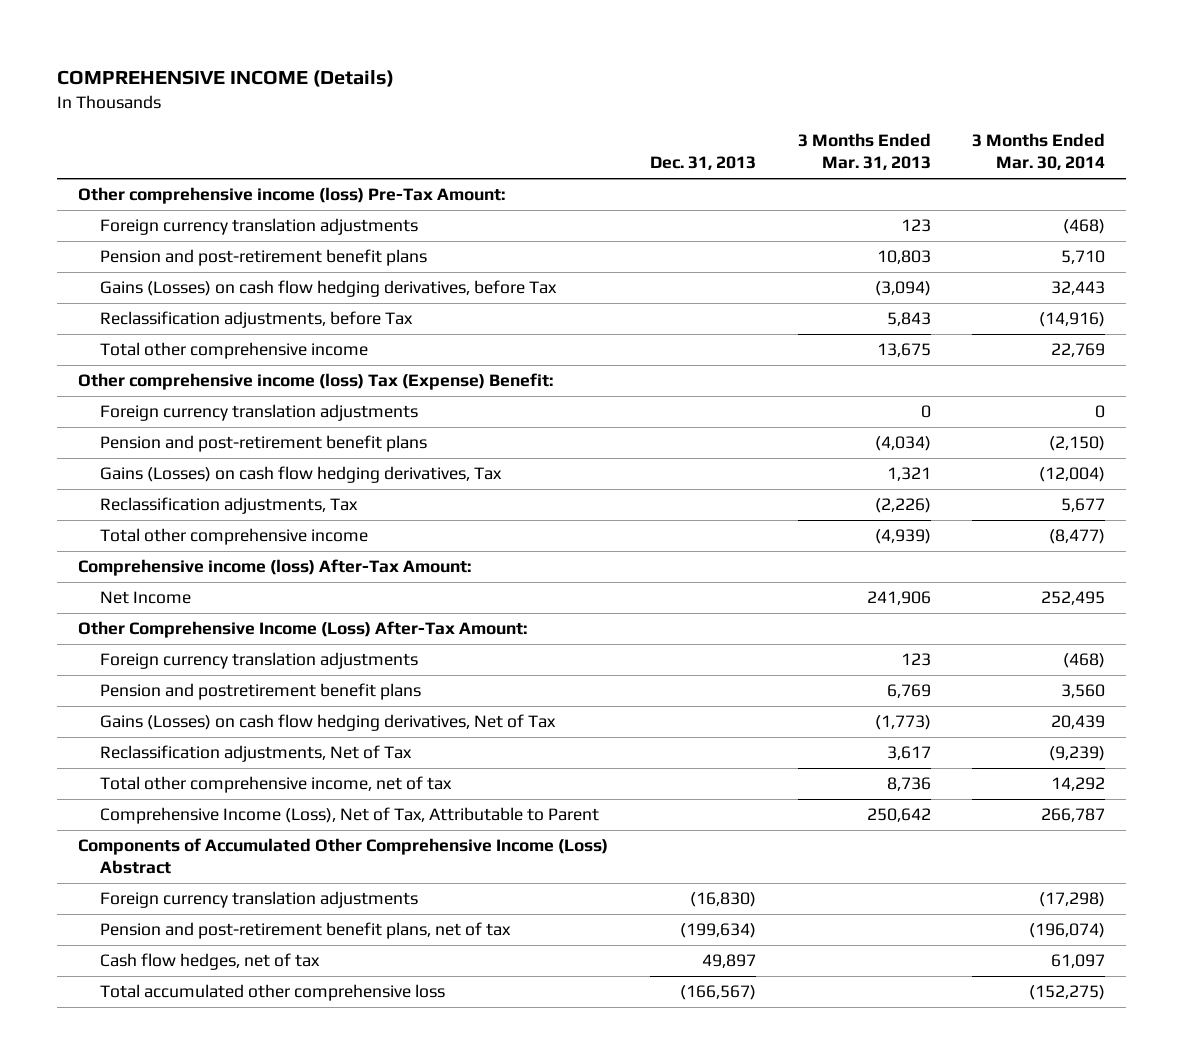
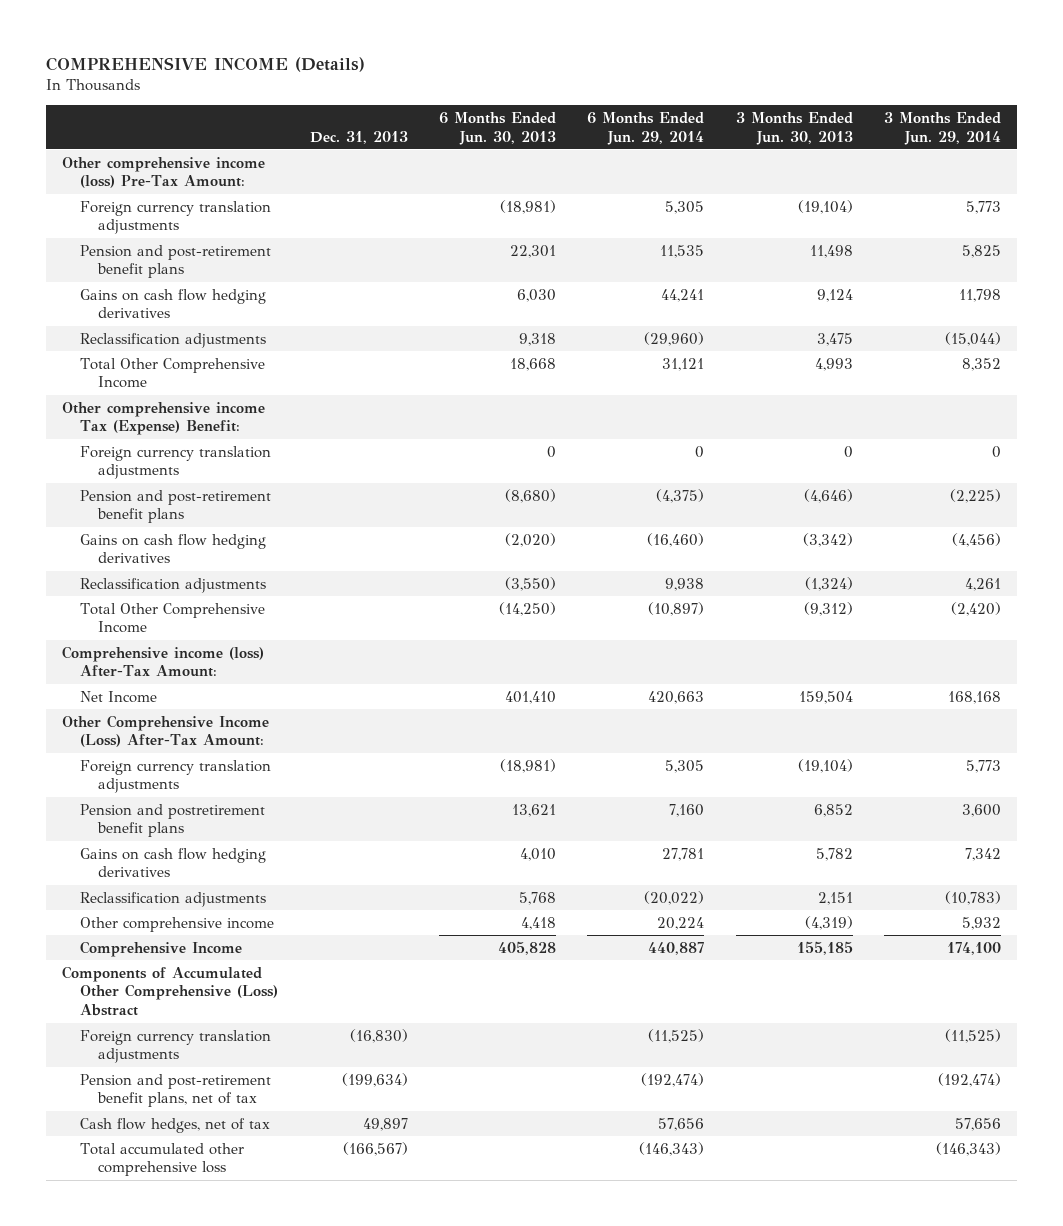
- | Dec. 31, 2013 | 3 Months Ended Mar. 31, 2013 | 3 Months Ended Mar. 30, 2014
+ | Dec. 31, 2013 | 6 Months Ended Jun. 30, 2013 | 6 Months Ended Jun. 29, 2014 | 3 Months Ended Jun. 30, 2013 | 3 Months Ended Jun. 29, 2014
- Gains (Losses) on cash flow hedging derivatives, before Tax | | (3,094) | 32,443
- Reclassification adjustments, before Tax | | 5,843 | (14,916)
- Total other comprehensive income | | 13,675 | 22,769
- Other comprehensive income (loss) Tax (Expense) Benefit:
+ Gains on cash flow hedging derivatives | | 6,030 | 44,241 | 9,124 | 11,798
+ Reclassification adjustments | | 9,318 | (29,960) | 3,475 | (15,044)
+ Total Other Comprehensive Income | | 18,668 | 31,121 | 4,993 | 8,352
+ Other comprehensive income Tax (Expense) Benefit:
- Gains (Losses) on cash flow hedging derivatives, Tax | | 1,321 | (12,004)
- Reclassification adjustments, Tax | | (2,226) | 5,677
- Total other comprehensive income | | (4,939) | (8,477)
+ Gains on cash flow hedging derivatives | | (2,020) | (16,460) | (3,342) | (4,456)
+ Reclassification adjustments | | (3,550) | 9,938 | (1,324) | 4,261
+ Total Other Comprehensive Income | | (14,250) | (10,897) | (9,312) | (2,420)
- Gains (Losses) on cash flow hedging derivatives, Net of Tax | | (1,773) | 20,439
- Reclassification adjustments, Net of Tax | | 3,617 | (9,239)
- Total other comprehensive income, net of tax | | 8,736 | 14,292
- Comprehensive Income (Loss), Net of Tax, Attributable to Parent | | 250,642 | 266,787
- Components of Accumulated Other Comprehensive Income (Loss) Abstract
+ Gains on cash flow hedging derivatives | | 4,010 | 27,781 | 5,782 | 7,342
+ Reclassification adjustments | | 5,768 | (20,022) | 2,151 | (10,783)
+ Other comprehensive income | | 4,418 | 20,224 | (4,319) | 5,932
+ Comprehensive Income | | 405,828 | 440,887 | 155,185 | 174,100
+ Components of Accumulated Other Comprehensive (Loss) Abstract

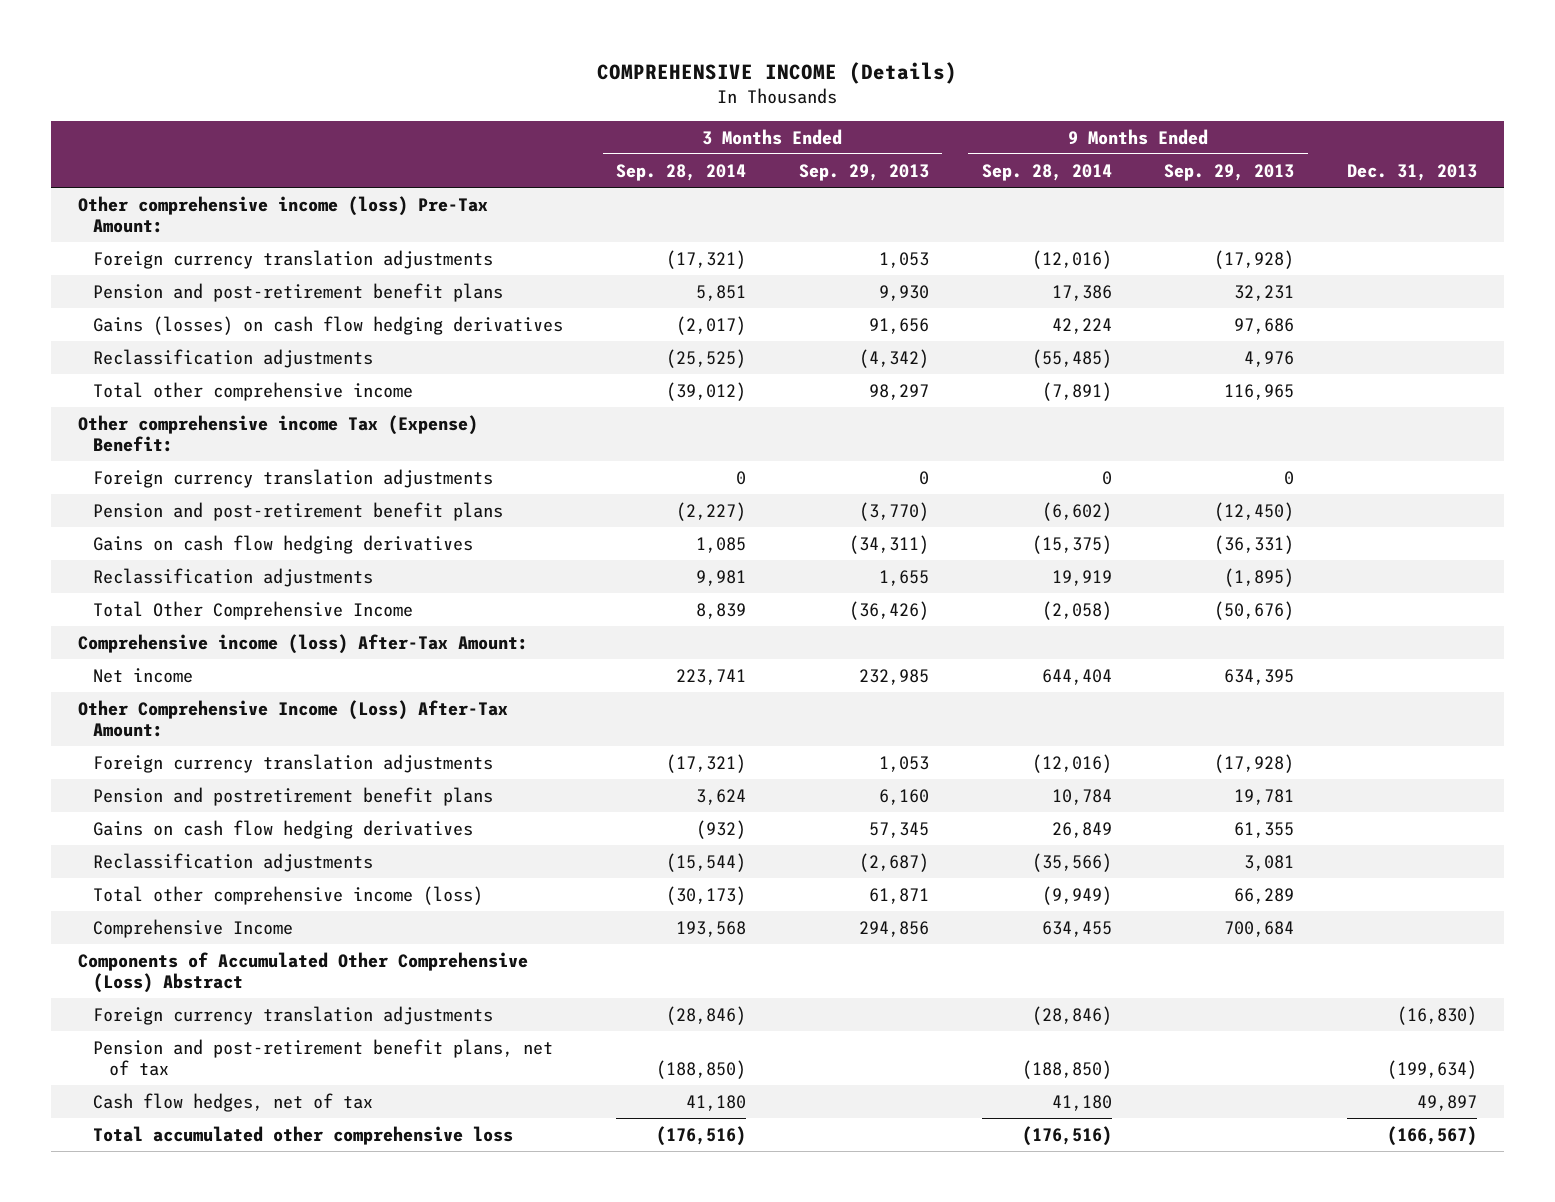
- | Dec. 31, 2013 | 6 Months Ended Jun. 30, 2013 | 6 Months Ended Jun. 29, 2014 | 3 Months Ended Jun. 30, 2013 | 3 Months Ended Jun. 29, 2014
+ | 3 Months Ended Sep. 28, 2014 | 3 Months Ended Sep. 29, 2013 | 9 Months Ended Sep. 28, 2014 | 9 Months Ended Sep. 29, 2013 | Dec. 31, 2013
- Gains on cash flow hedging derivatives | | 6,030 | 44,241 | 9,124 | 11,798
+ Gains (losses) on cash flow hedging derivatives | (2,017) | 91,656 | 42,224 | 97,686 |
- Total Other Comprehensive Income | | 18,668 | 31,121 | 4,993 | 8,352
+ Total other comprehensive income | (39,012) | 98,297 | (7,891) | 116,965 |
- Net Income | | 401,410 | 420,663 | 159,504 | 168,168
+ Net income | 223,741 | 232,985 | 644,404 | 634,395 |
- Other comprehensive income | | 4,418 | 20,224 | (4,319) | 5,932
+ Total other comprehensive income (loss) | (30,173) | 61,871 | (9,949) | 66,289 |

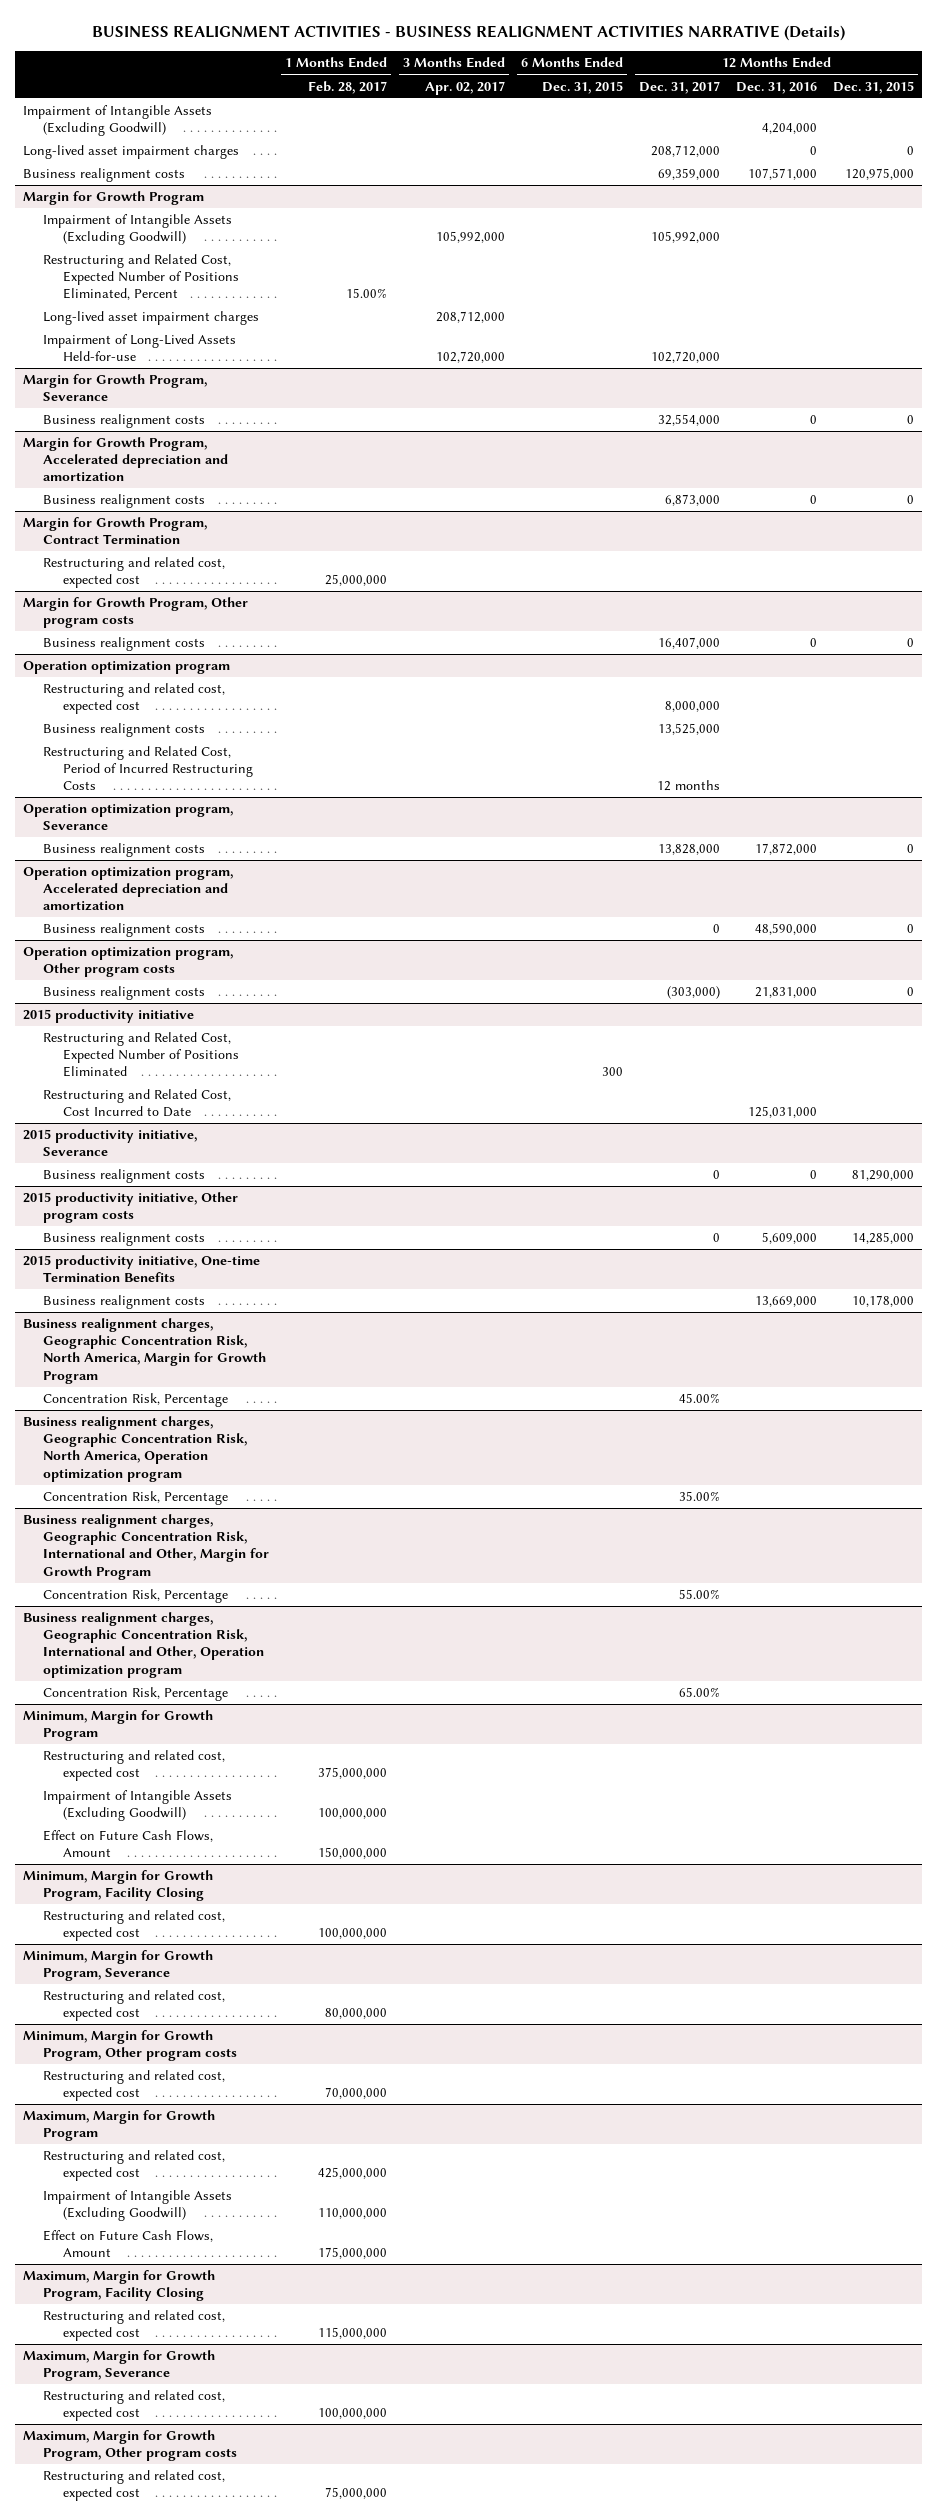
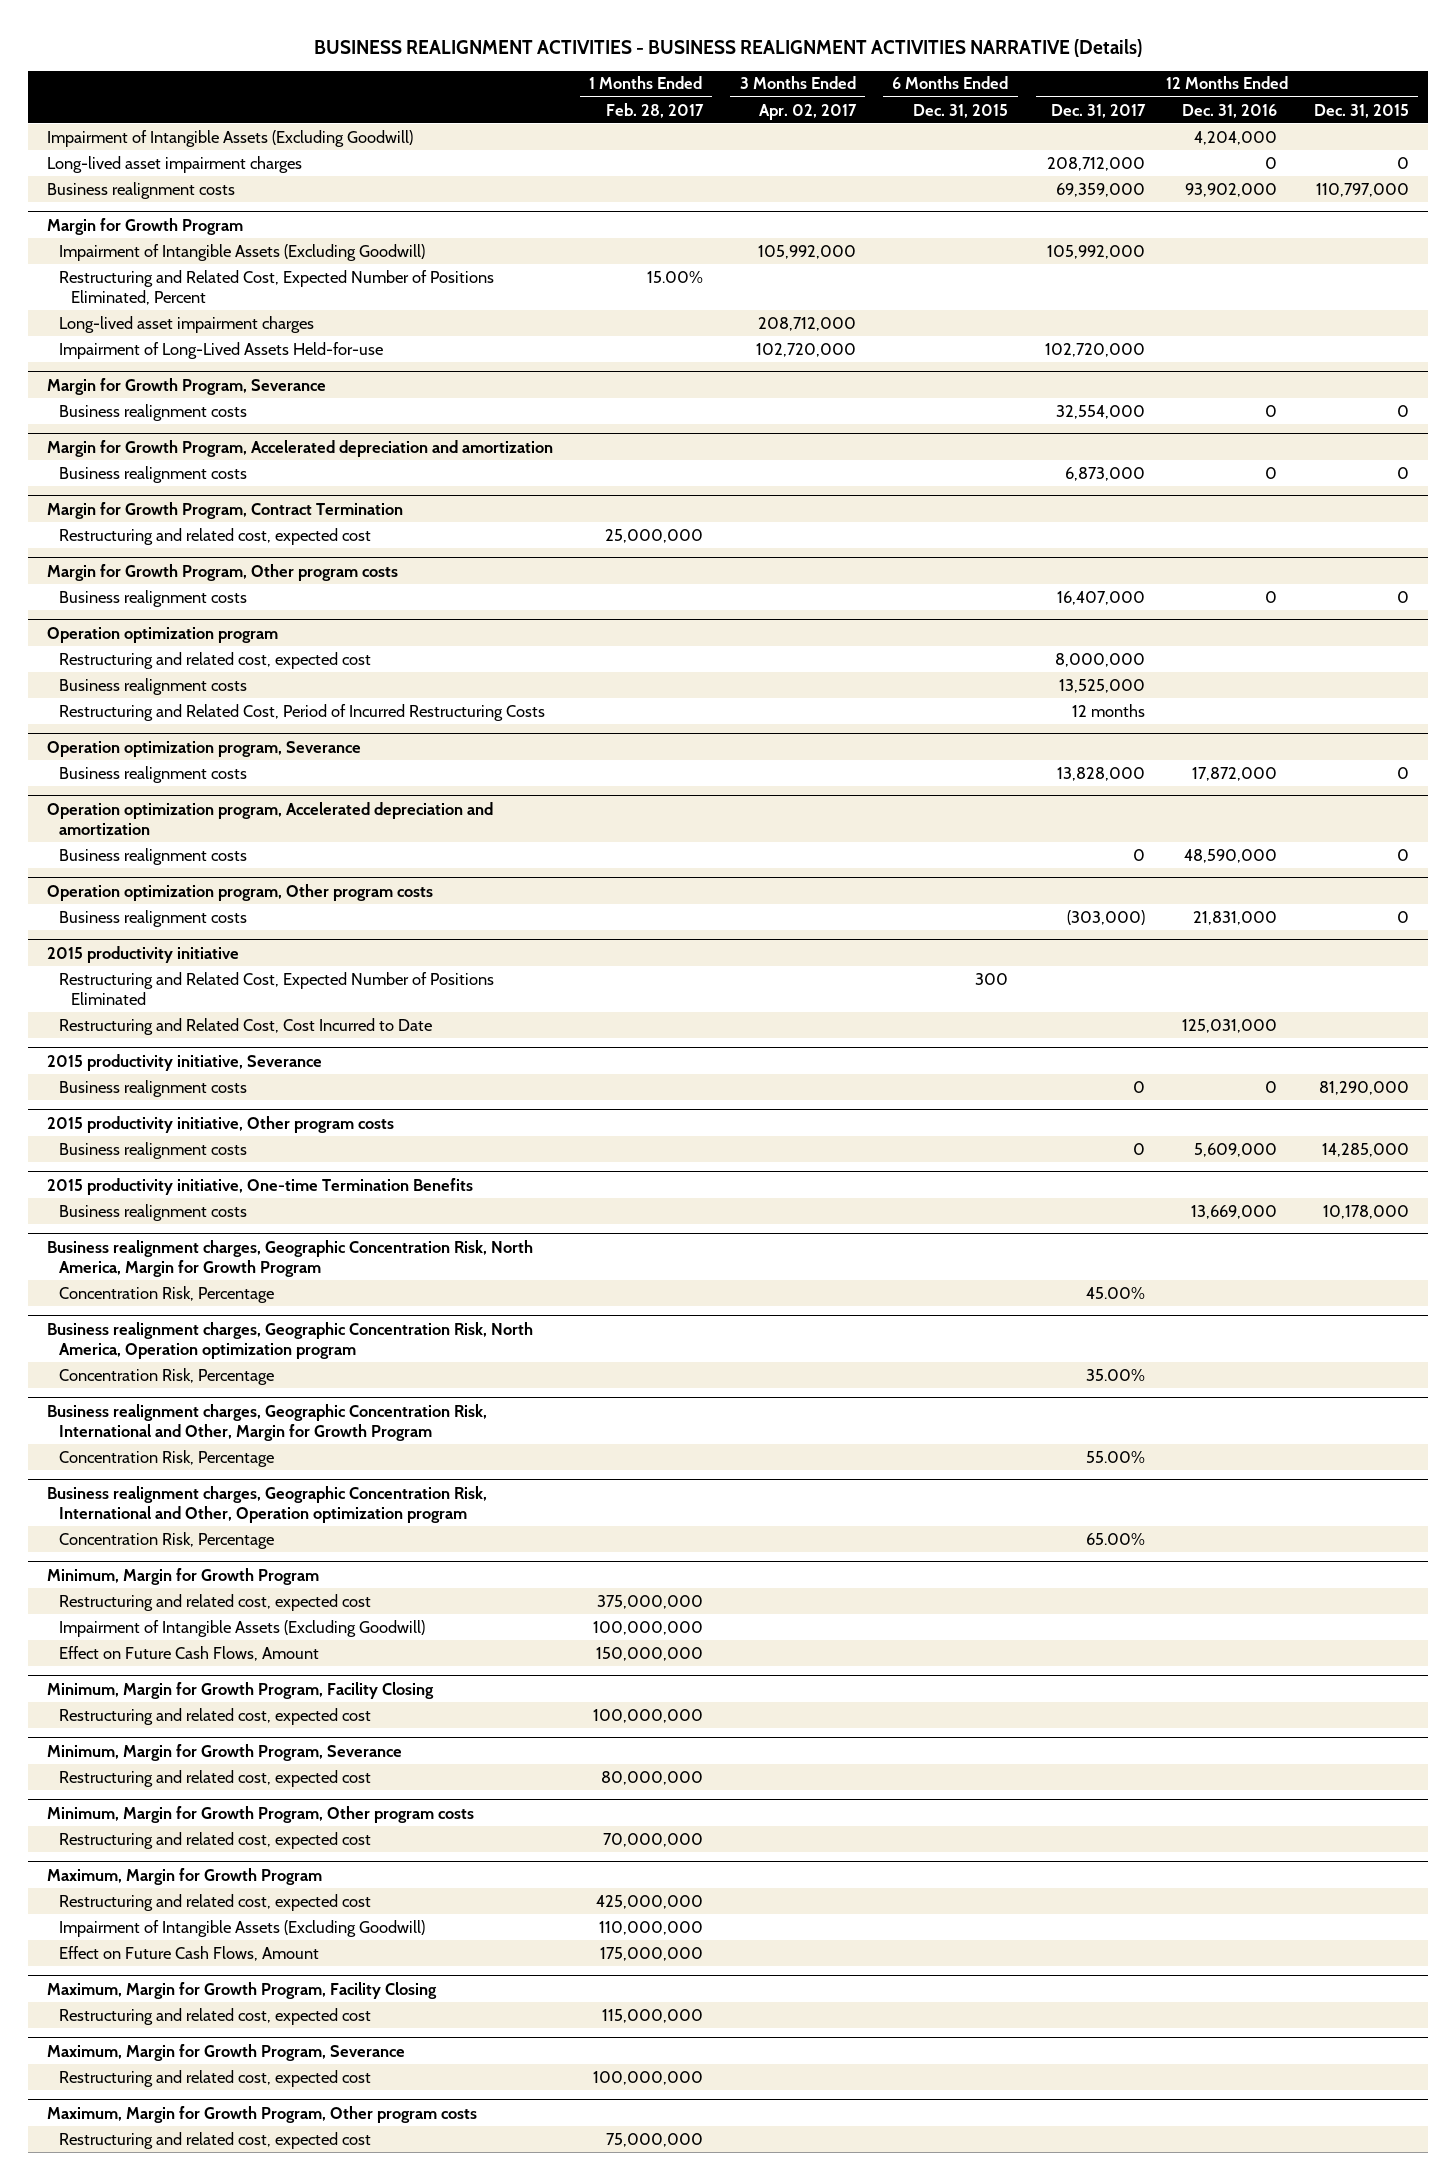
- Business realignment costs | | | | 69,359,000 | 107,571,000 | 120,975,000
+ Business realignment costs | | | | 69,359,000 | 93,902,000 | 110,797,000

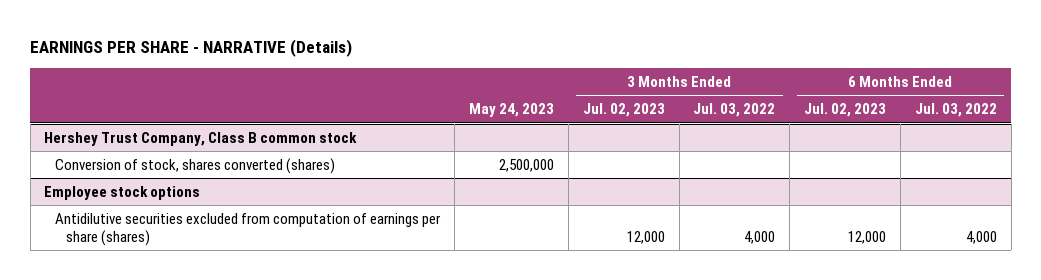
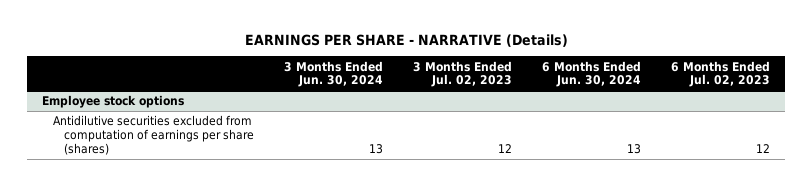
- | May 24, 2023 | 3 Months Ended Jul. 02, 2023 | 3 Months Ended Jul. 03, 2022 | 6 Months Ended Jul. 02, 2023 | 6 Months Ended Jul. 03, 2022
+ | 3 Months Ended Jun. 30, 2024 | 3 Months Ended Jul. 02, 2023 | 6 Months Ended Jun. 30, 2024 | 6 Months Ended Jul. 02, 2023
- Hershey Trust Company, Class B common stock
- Conversion of stock, shares converted (shares) | 2,500,000 | | | |
@ Employee stock options
- Antidilutive securities excluded from computation of earnings per share (shares) | | 12,000 | 4,000 | 12,000 | 4,000
+ Antidilutive securities excluded from computation of earnings per share (shares) | 13 | 12 | 13 | 12

